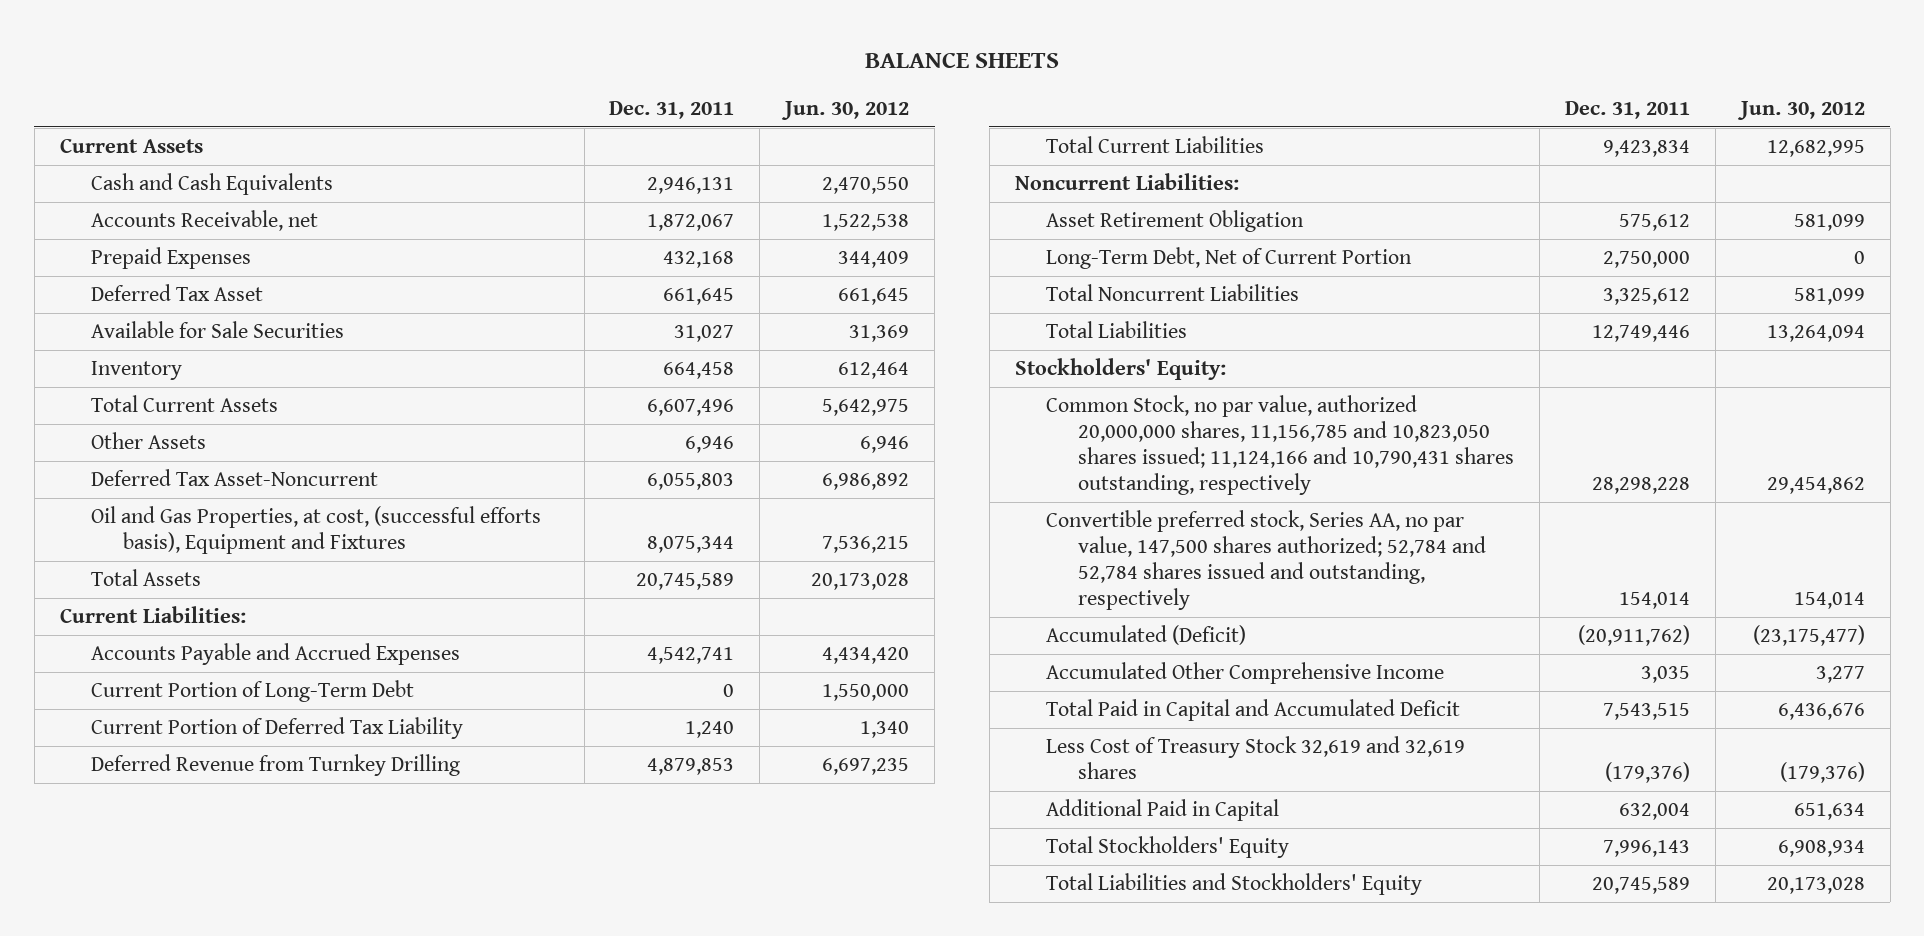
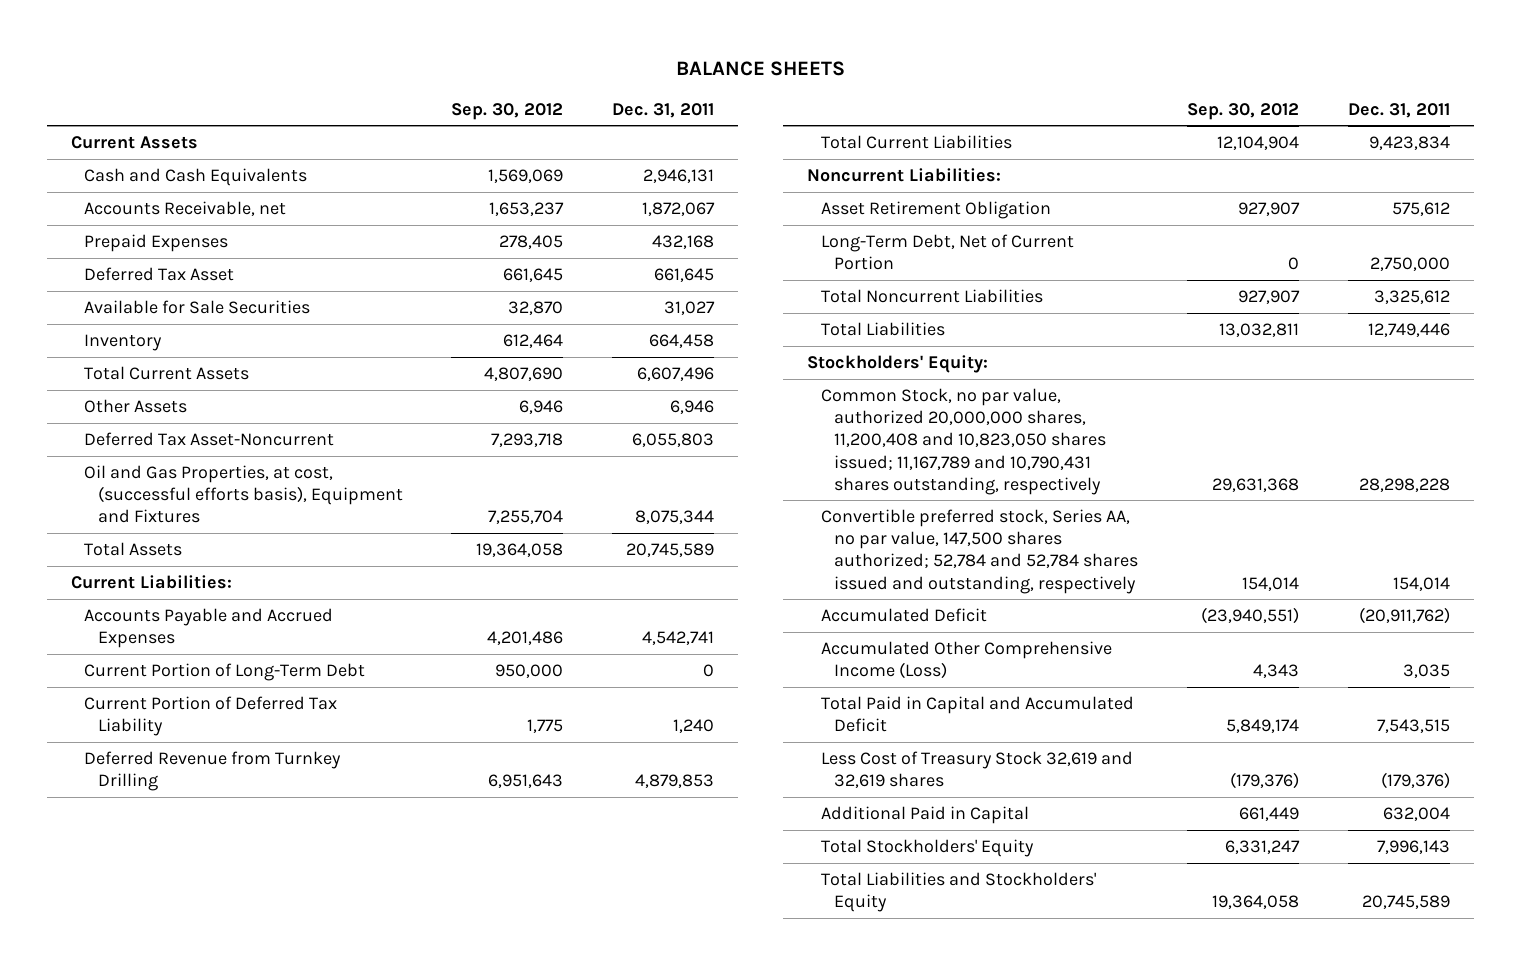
- | Dec. 31, 2011 | Jun. 30, 2012
+ | Sep. 30, 2012 | Dec. 31, 2011
- Common Stock, no par value, authorized 20,000,000 shares, 11,156,785 and 10,823,050 shares issued; 11,124,166 and 10,790,431 shares outstanding, respectively | 28,298,228 | 29,454,862
+ Common Stock, no par value, authorized 20,000,000 shares, 11,200,408 and 10,823,050 shares issued; 11,167,789 and 10,790,431 shares outstanding, respectively | 29,631,368 | 28,298,228
- Accumulated (Deficit) | (20,911,762) | (23,175,477)
- Accumulated Other Comprehensive Income | 3,035 | 3,277
+ Accumulated Deficit | (23,940,551) | (20,911,762)
+ Accumulated Other Comprehensive Income (Loss) | 4,343 | 3,035

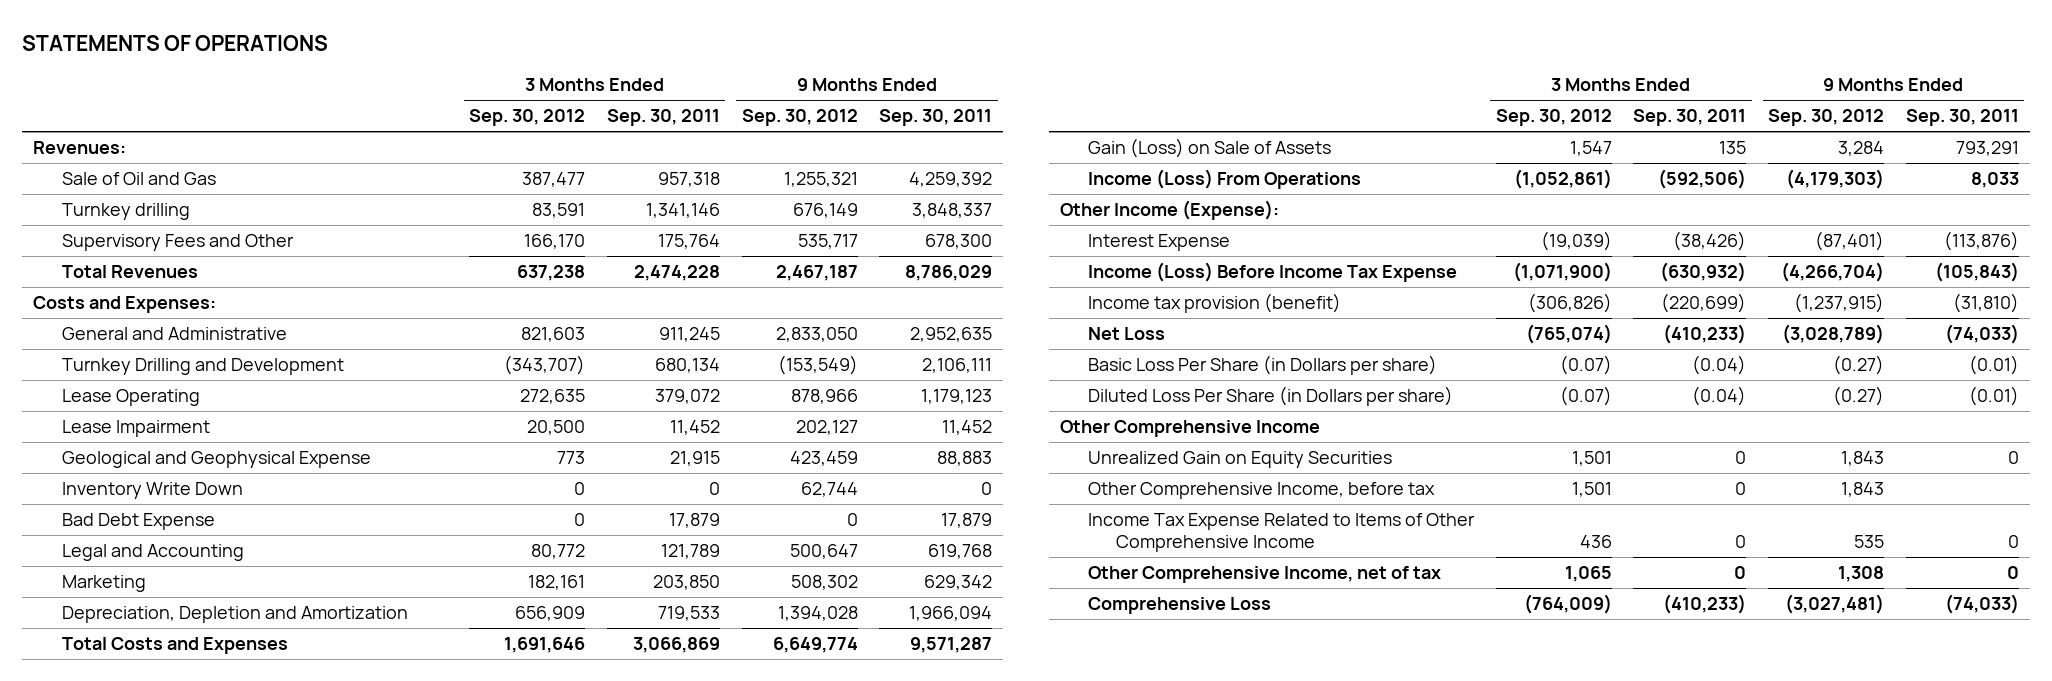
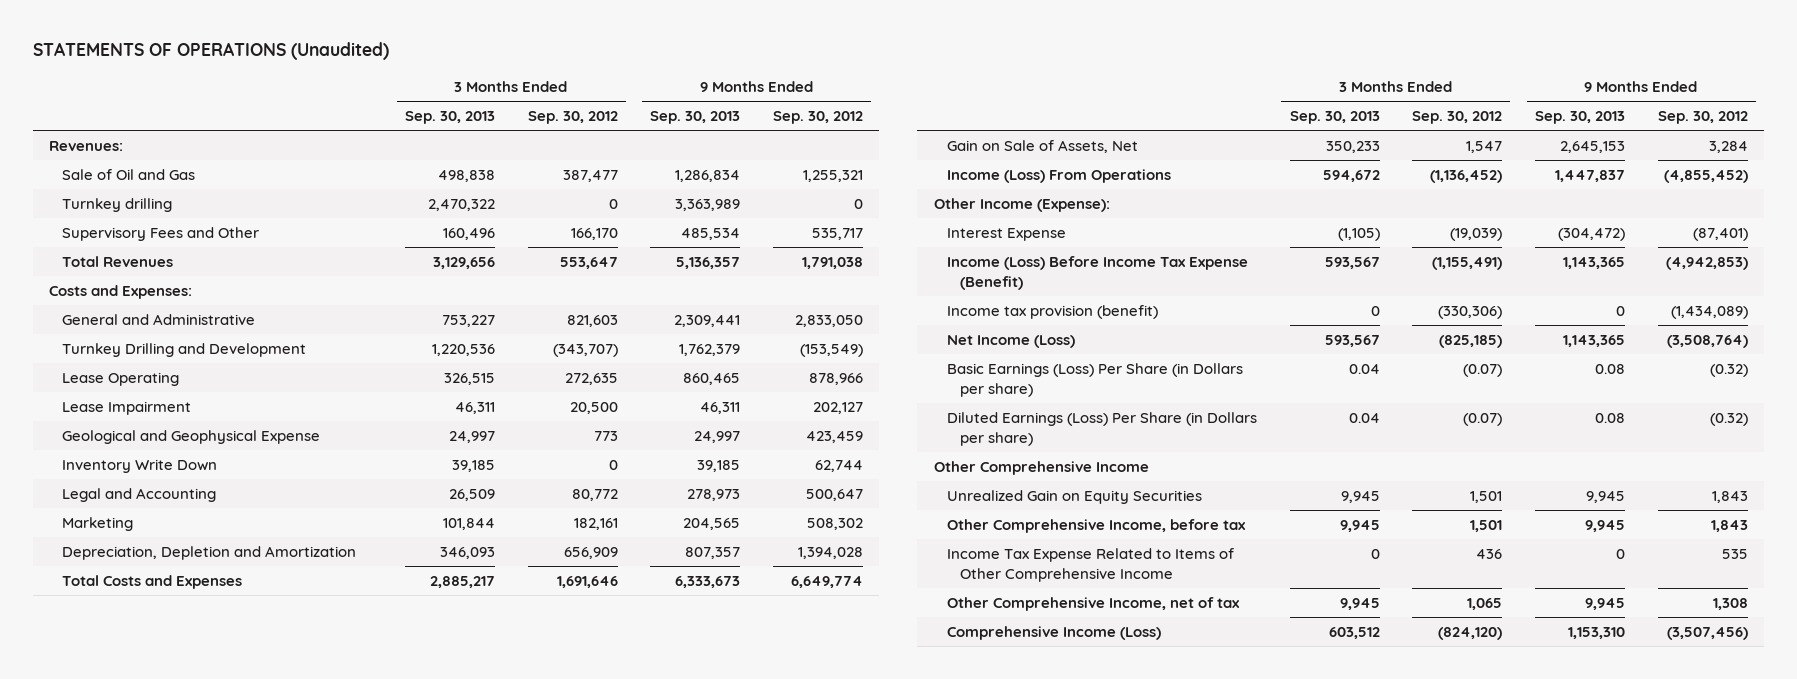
- STATEMENTS OF OPERATIONS
+ STATEMENTS OF OPERATIONS (Unaudited)
- | 3 Months Ended Sep. 30, 2012 | 3 Months Ended Sep. 30, 2011 | 9 Months Ended Sep. 30, 2012 | 9 Months Ended Sep. 30, 2011
+ | 3 Months Ended Sep. 30, 2013 | 3 Months Ended Sep. 30, 2012 | 9 Months Ended Sep. 30, 2013 | 9 Months Ended Sep. 30, 2012
- Turnkey drilling | 83,591 | 1,341,146 | 676,149 | 3,848,337
+ Turnkey drilling | 2,470,322 | 0 | 3,363,989 | 0
- Total Revenues | 637,238 | 2,474,228 | 2,467,187 | 8,786,029
+ Total Revenues | 3,129,656 | 553,647 | 5,136,357 | 1,791,038
- Bad Debt Expense | 0 | 17,879 | 0 | 17,879
- Gain (Loss) on Sale of Assets | 1,547 | 135 | 3,284 | 793,291
- Income (Loss) From Operations | (1,052,861) | (592,506) | (4,179,303) | 8,033
+ Gain on Sale of Assets, Net | 350,233 | 1,547 | 2,645,153 | 3,284
+ Income (Loss) From Operations | 594,672 | (1,136,452) | 1,447,837 | (4,855,452)
- Income (Loss) Before Income Tax Expense | (1,071,900) | (630,932) | (4,266,704) | (105,843)
- Income tax provision (benefit) | (306,826) | (220,699) | (1,237,915) | (31,810)
- Net Loss | (765,074) | (410,233) | (3,028,789) | (74,033)
- Basic Loss Per Share (in Dollars per share) | (0.07) | (0.04) | (0.27) | (0.01)
- Diluted Loss Per Share (in Dollars per share) | (0.07) | (0.04) | (0.27) | (0.01)
+ Income (Loss) Before Income Tax Expense (Benefit) | 593,567 | (1,155,491) | 1,143,365 | (4,942,853)
+ Income tax provision (benefit) | 0 | (330,306) | 0 | (1,434,089)
+ Net Income (Loss) | 593,567 | (825,185) | 1,143,365 | (3,508,764)
+ Basic Earnings (Loss) Per Share (in Dollars per share) | 0.04 | (0.07) | 0.08 | (0.32)
+ Diluted Earnings (Loss) Per Share (in Dollars per share) | 0.04 | (0.07) | 0.08 | (0.32)
- Comprehensive Loss | (764,009) | (410,233) | (3,027,481) | (74,033)
+ Comprehensive Income (Loss) | 603,512 | (824,120) | 1,153,310 | (3,507,456)

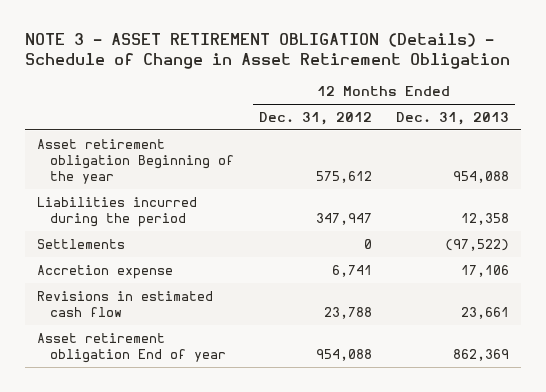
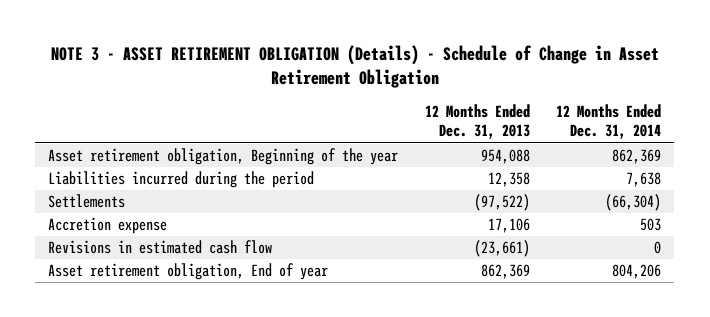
- | 12 Months Ended Dec. 31, 2012 | 12 Months Ended Dec. 31, 2013
+ | 12 Months Ended Dec. 31, 2013 | 12 Months Ended Dec. 31, 2014
- Asset retirement obligation Beginning of the year | 575,612 | 954,088
+ Asset retirement obligation, Beginning of the year | 954,088 | 862,369
- Revisions in estimated cash flow | 23,788 | 23,661
- Asset retirement obligation End of year | 954,088 | 862,369
+ Revisions in estimated cash flow | (23,661) | 0
+ Asset retirement obligation, End of year | 862,369 | 804,206

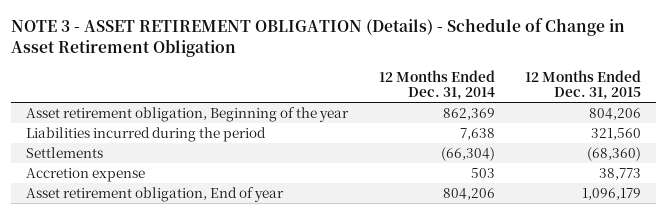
- | 12 Months Ended Dec. 31, 2013 | 12 Months Ended Dec. 31, 2014
+ | 12 Months Ended Dec. 31, 2014 | 12 Months Ended Dec. 31, 2015
- Revisions in estimated cash flow | (23,661) | 0

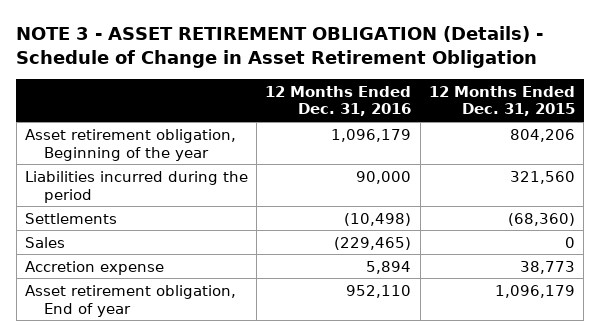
- | 12 Months Ended Dec. 31, 2014 | 12 Months Ended Dec. 31, 2015
+ | 12 Months Ended Dec. 31, 2016 | 12 Months Ended Dec. 31, 2015
+ Sales | (229,465) | 0

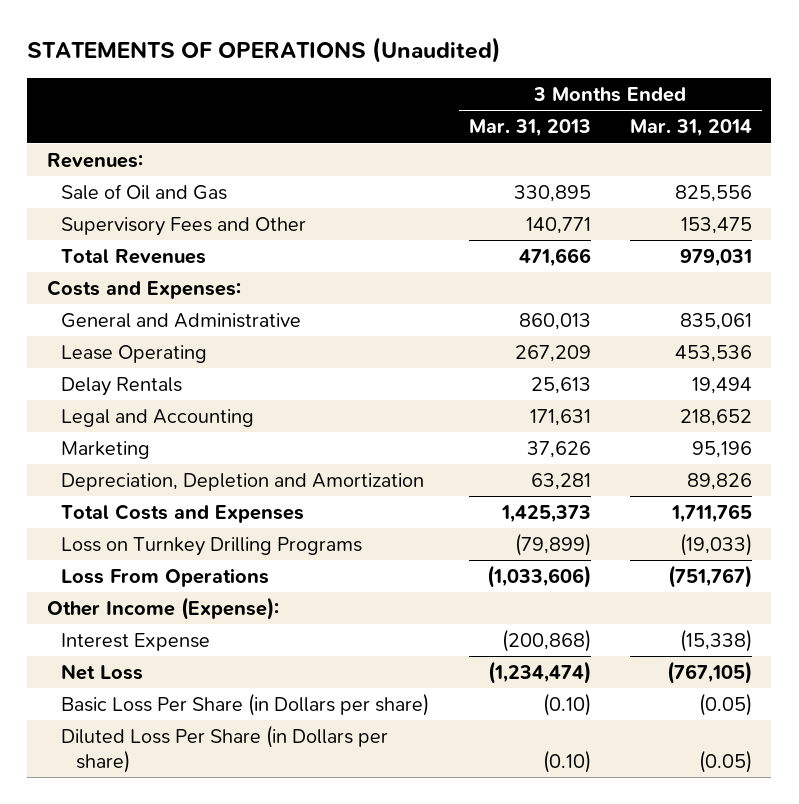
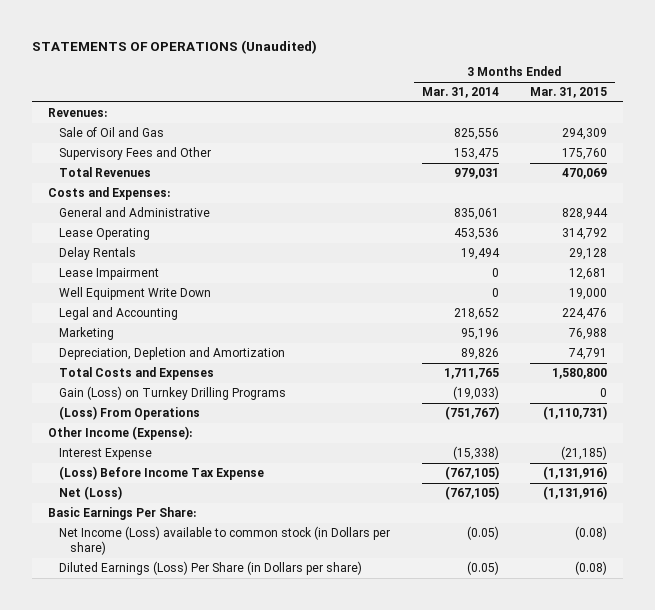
- | 3 Months Ended Mar. 31, 2013 | 3 Months Ended Mar. 31, 2014
+ | 3 Months Ended Mar. 31, 2014 | 3 Months Ended Mar. 31, 2015
+ Lease Impairment | 0 | 12,681
+ Well Equipment Write Down | 0 | 19,000
- Loss on Turnkey Drilling Programs | (79,899) | (19,033)
- Loss From Operations | (1,033,606) | (751,767)
+ Gain (Loss) on Turnkey Drilling Programs | (19,033) | 0
+ (Loss) From Operations | (751,767) | (1,110,731)
- Net Loss | (1,234,474) | (767,105)
- Basic Loss Per Share (in Dollars per share) | (0.10) | (0.05)
- Diluted Loss Per Share (in Dollars per share) | (0.10) | (0.05)
+ (Loss) Before Income Tax Expense | (767,105) | (1,131,916)
+ Net (Loss) | (767,105) | (1,131,916)
+ Basic Earnings Per Share:
+ Net Income (Loss) available to common stock (in Dollars per share) | (0.05) | (0.08)
+ Diluted Earnings (Loss) Per Share (in Dollars per share) | (0.05) | (0.08)

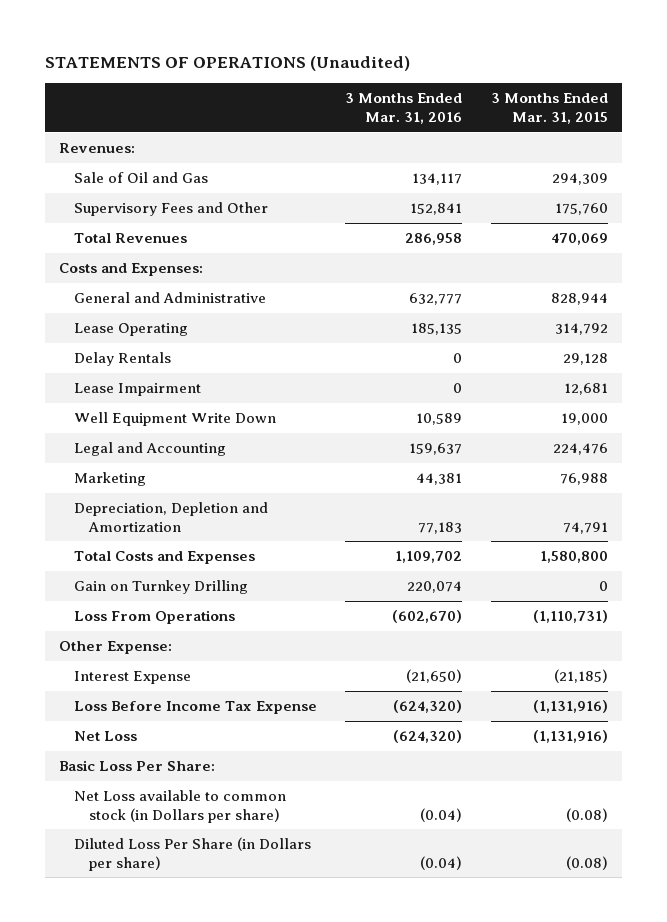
- | 3 Months Ended Mar. 31, 2014 | 3 Months Ended Mar. 31, 2015
+ | 3 Months Ended Mar. 31, 2016 | 3 Months Ended Mar. 31, 2015
- Gain (Loss) on Turnkey Drilling Programs | (19,033) | 0
- (Loss) From Operations | (751,767) | (1,110,731)
- Other Income (Expense):
+ Gain on Turnkey Drilling | 220,074 | 0
+ Loss From Operations | (602,670) | (1,110,731)
+ Other Expense:
- (Loss) Before Income Tax Expense | (767,105) | (1,131,916)
- Net (Loss) | (767,105) | (1,131,916)
- Basic Earnings Per Share:
- Net Income (Loss) available to common stock (in Dollars per share) | (0.05) | (0.08)
- Diluted Earnings (Loss) Per Share (in Dollars per share) | (0.05) | (0.08)
+ Loss Before Income Tax Expense | (624,320) | (1,131,916)
+ Net Loss | (624,320) | (1,131,916)
+ Basic Loss Per Share:
+ Net Loss available to common stock (in Dollars per share) | (0.04) | (0.08)
+ Diluted Loss Per Share (in Dollars per share) | (0.04) | (0.08)

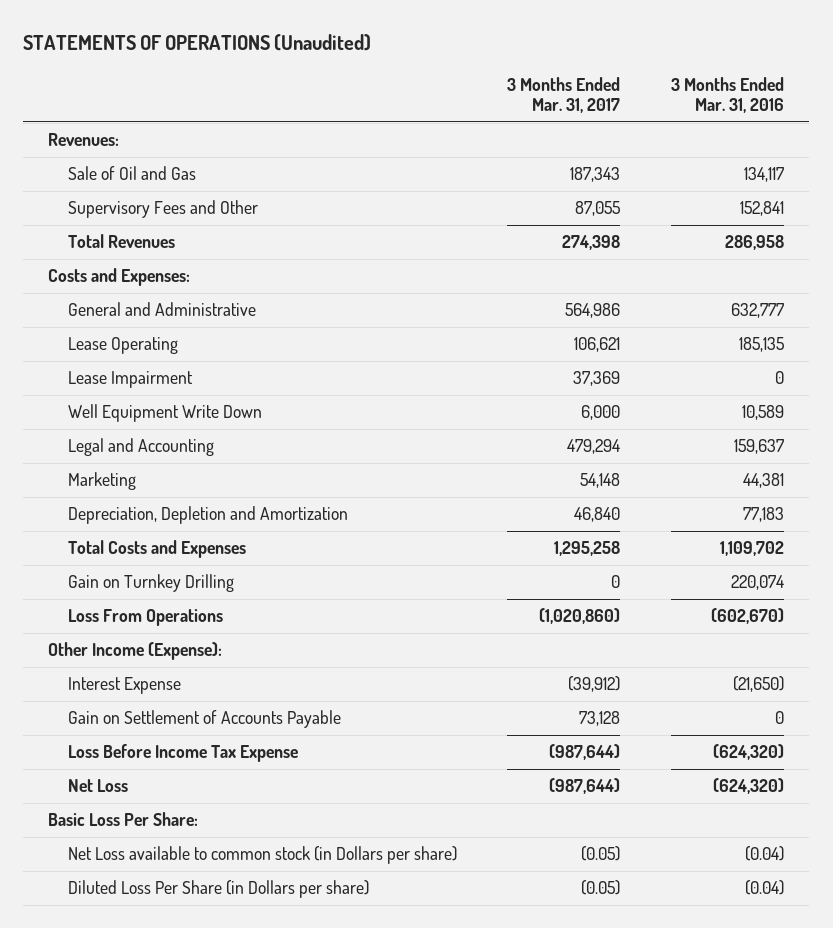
- | 3 Months Ended Mar. 31, 2016 | 3 Months Ended Mar. 31, 2015
+ | 3 Months Ended Mar. 31, 2017 | 3 Months Ended Mar. 31, 2016
- Delay Rentals | 0 | 29,128
- Other Expense:
+ Other Income (Expense):
+ Gain on Settlement of Accounts Payable | 73,128 | 0

